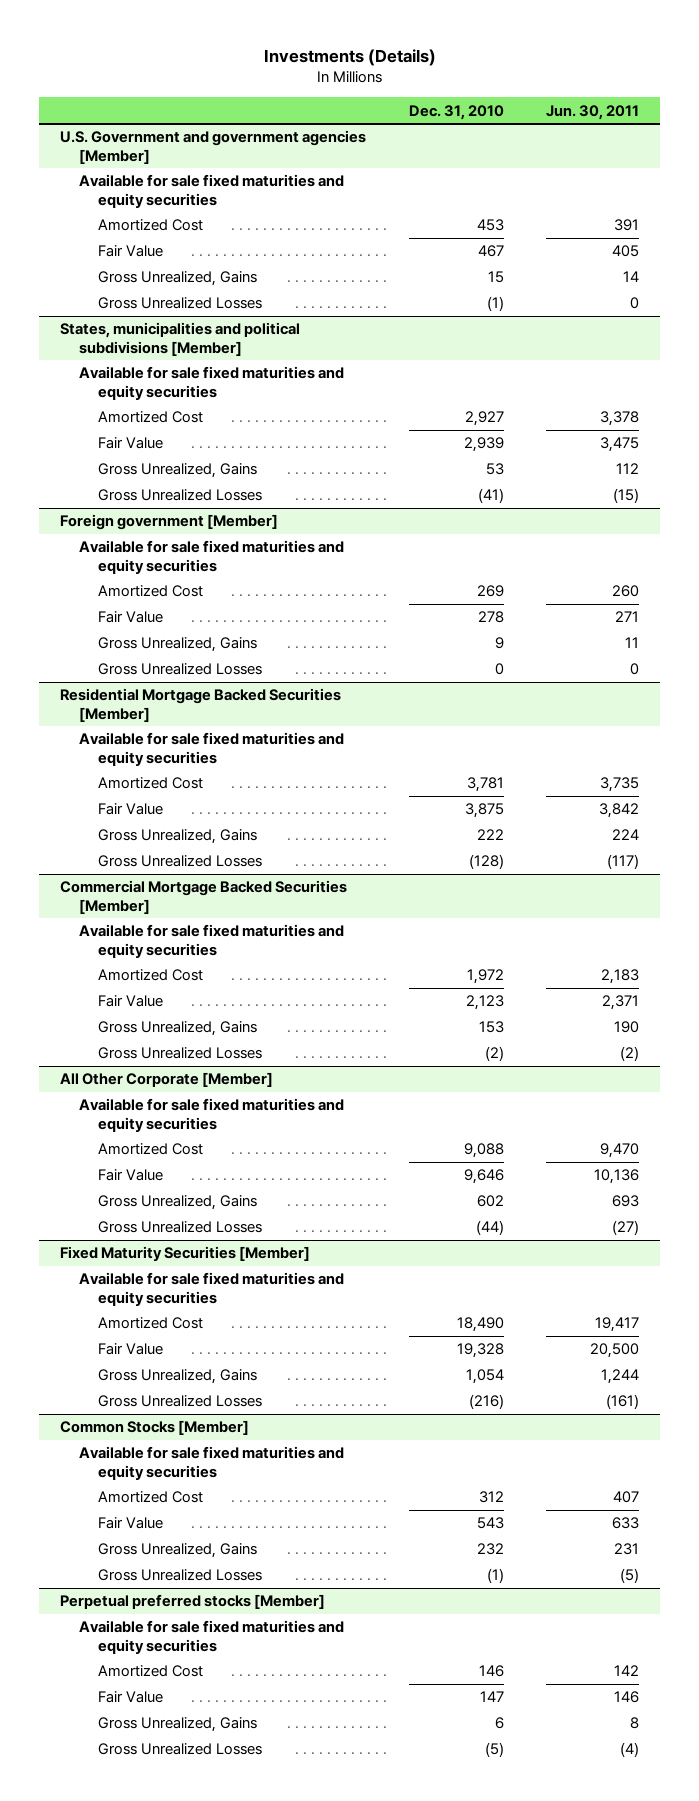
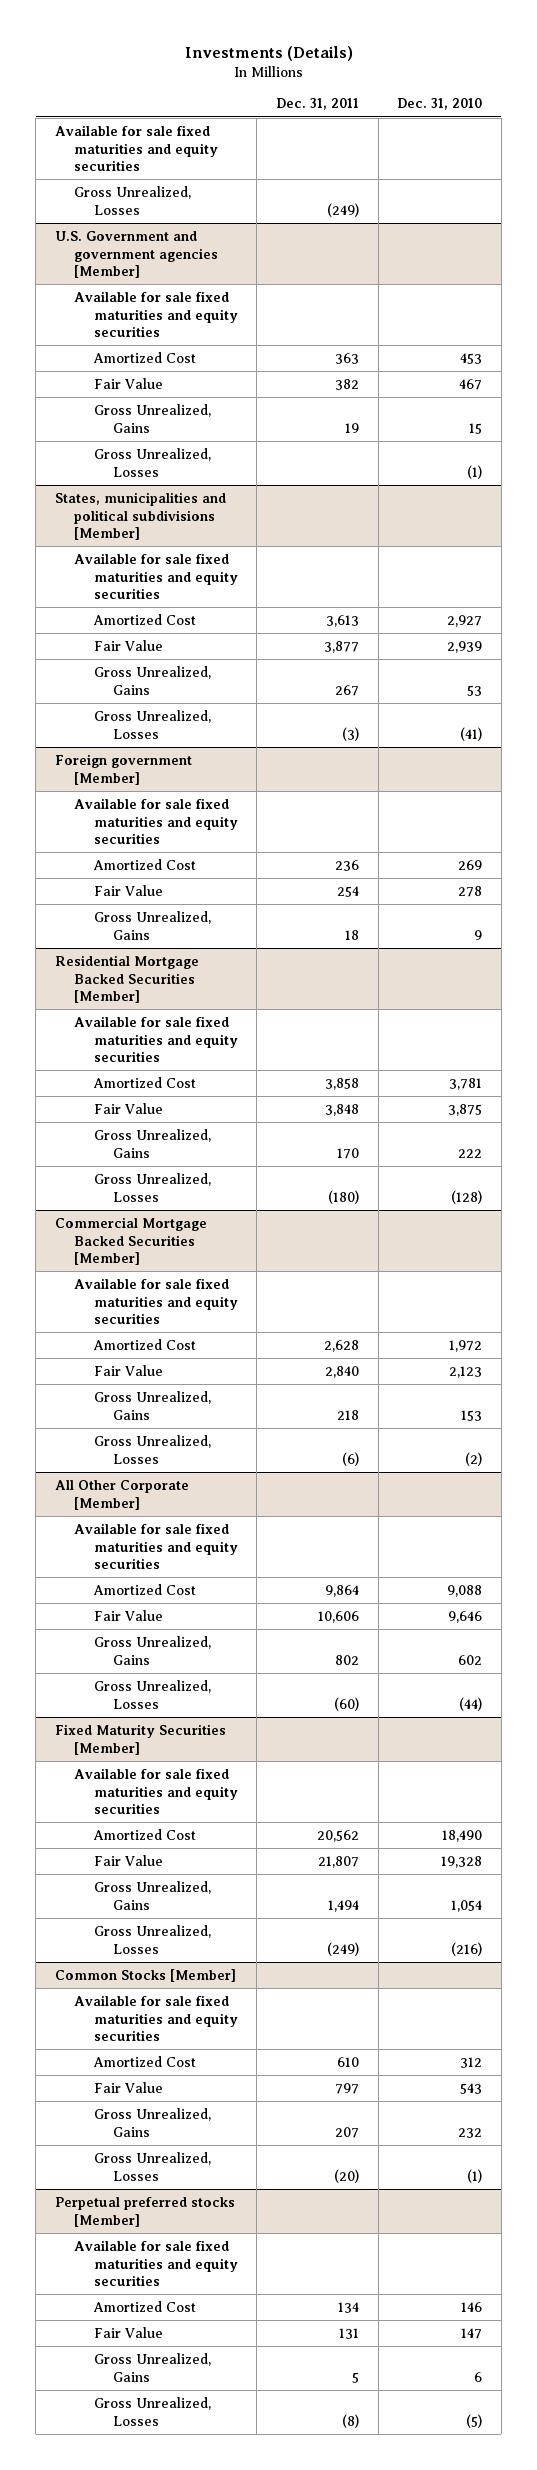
- | Dec. 31, 2010 | Jun. 30, 2011
+ | Dec. 31, 2011 | Dec. 31, 2010
+ Available for sale fixed maturities and equity securities
+ Gross Unrealized, Losses | (249) |
@ U.S. Government and government agencies [Member]
- Gross Unrealized Losses | (1) | 0
+ Gross Unrealized, Losses | | (1)
@ States, municipalities and political subdivisions [Member]
- Gross Unrealized Losses | (41) | (15)
+ Gross Unrealized, Losses | (3) | (41)
@ Foreign government [Member]
- Gross Unrealized Losses | 0 | 0
@ Residential Mortgage Backed Securities [Member]
- Gross Unrealized Losses | (128) | (117)
+ Gross Unrealized, Losses | (180) | (128)
@ Commercial Mortgage Backed Securities [Member]
- Gross Unrealized Losses | (2) | (2)
+ Gross Unrealized, Losses | (6) | (2)
@ All Other Corporate [Member]
- Gross Unrealized Losses | (44) | (27)
+ Gross Unrealized, Losses | (60) | (44)
@ Fixed Maturity Securities [Member]
- Gross Unrealized Losses | (216) | (161)
+ Gross Unrealized, Losses | (249) | (216)
@ Common Stocks [Member]
- Gross Unrealized Losses | (1) | (5)
+ Gross Unrealized, Losses | (20) | (1)
@ Perpetual preferred stocks [Member]
- Gross Unrealized Losses | (5) | (4)
+ Gross Unrealized, Losses | (8) | (5)

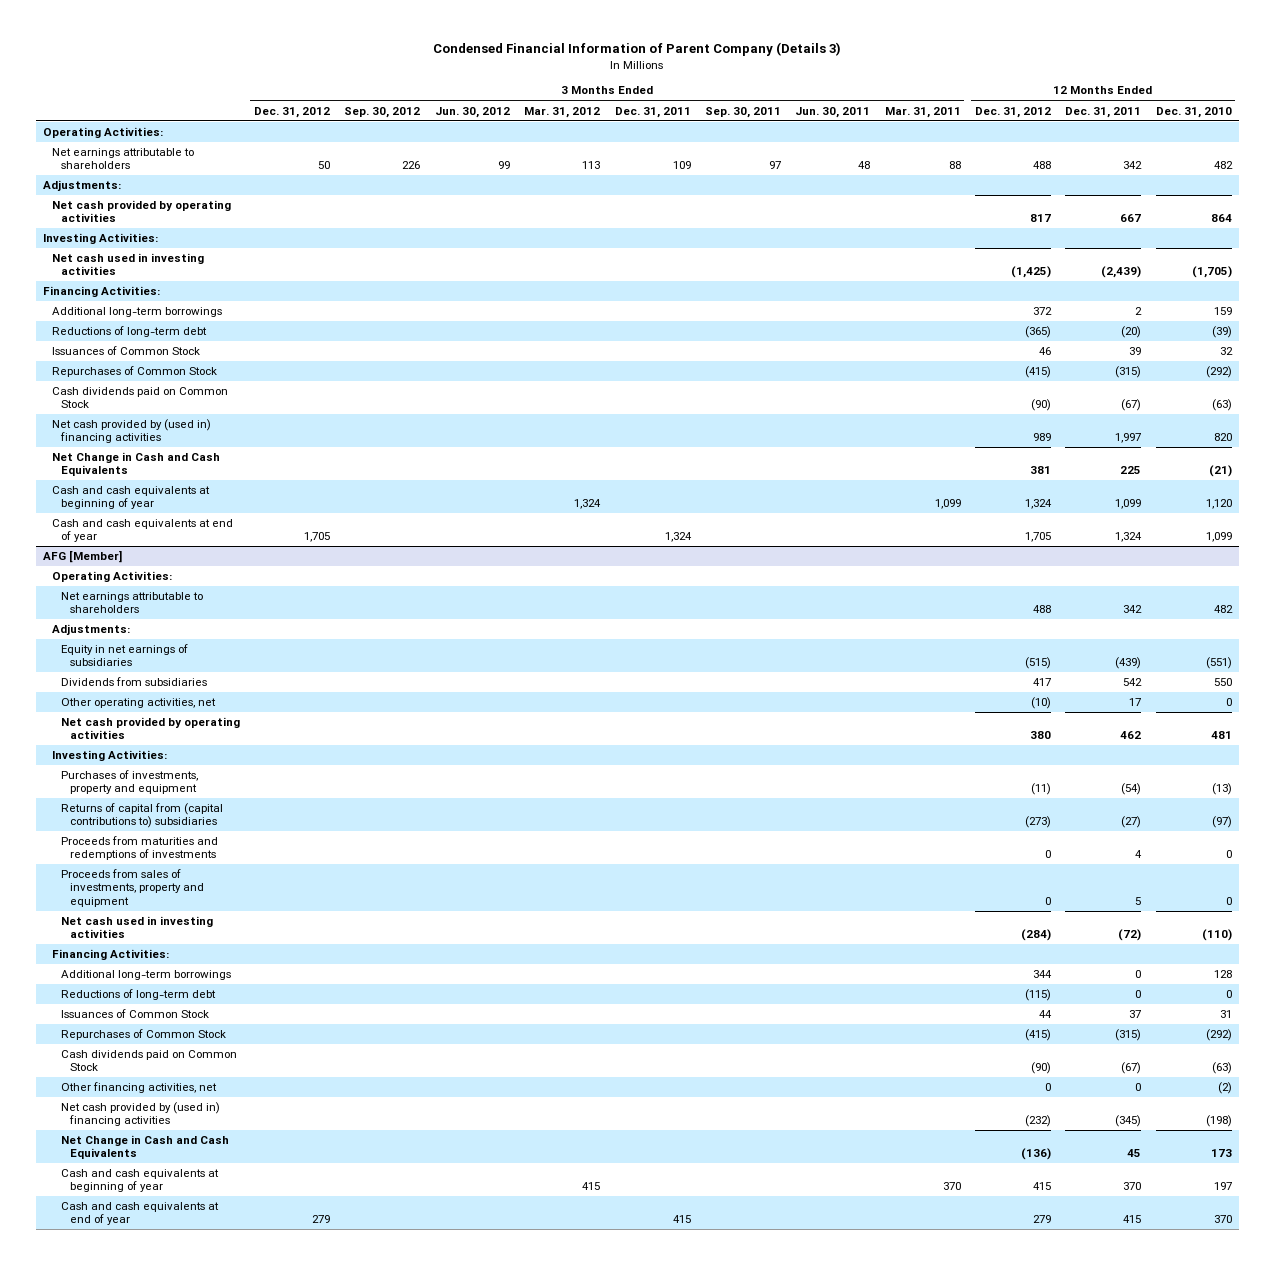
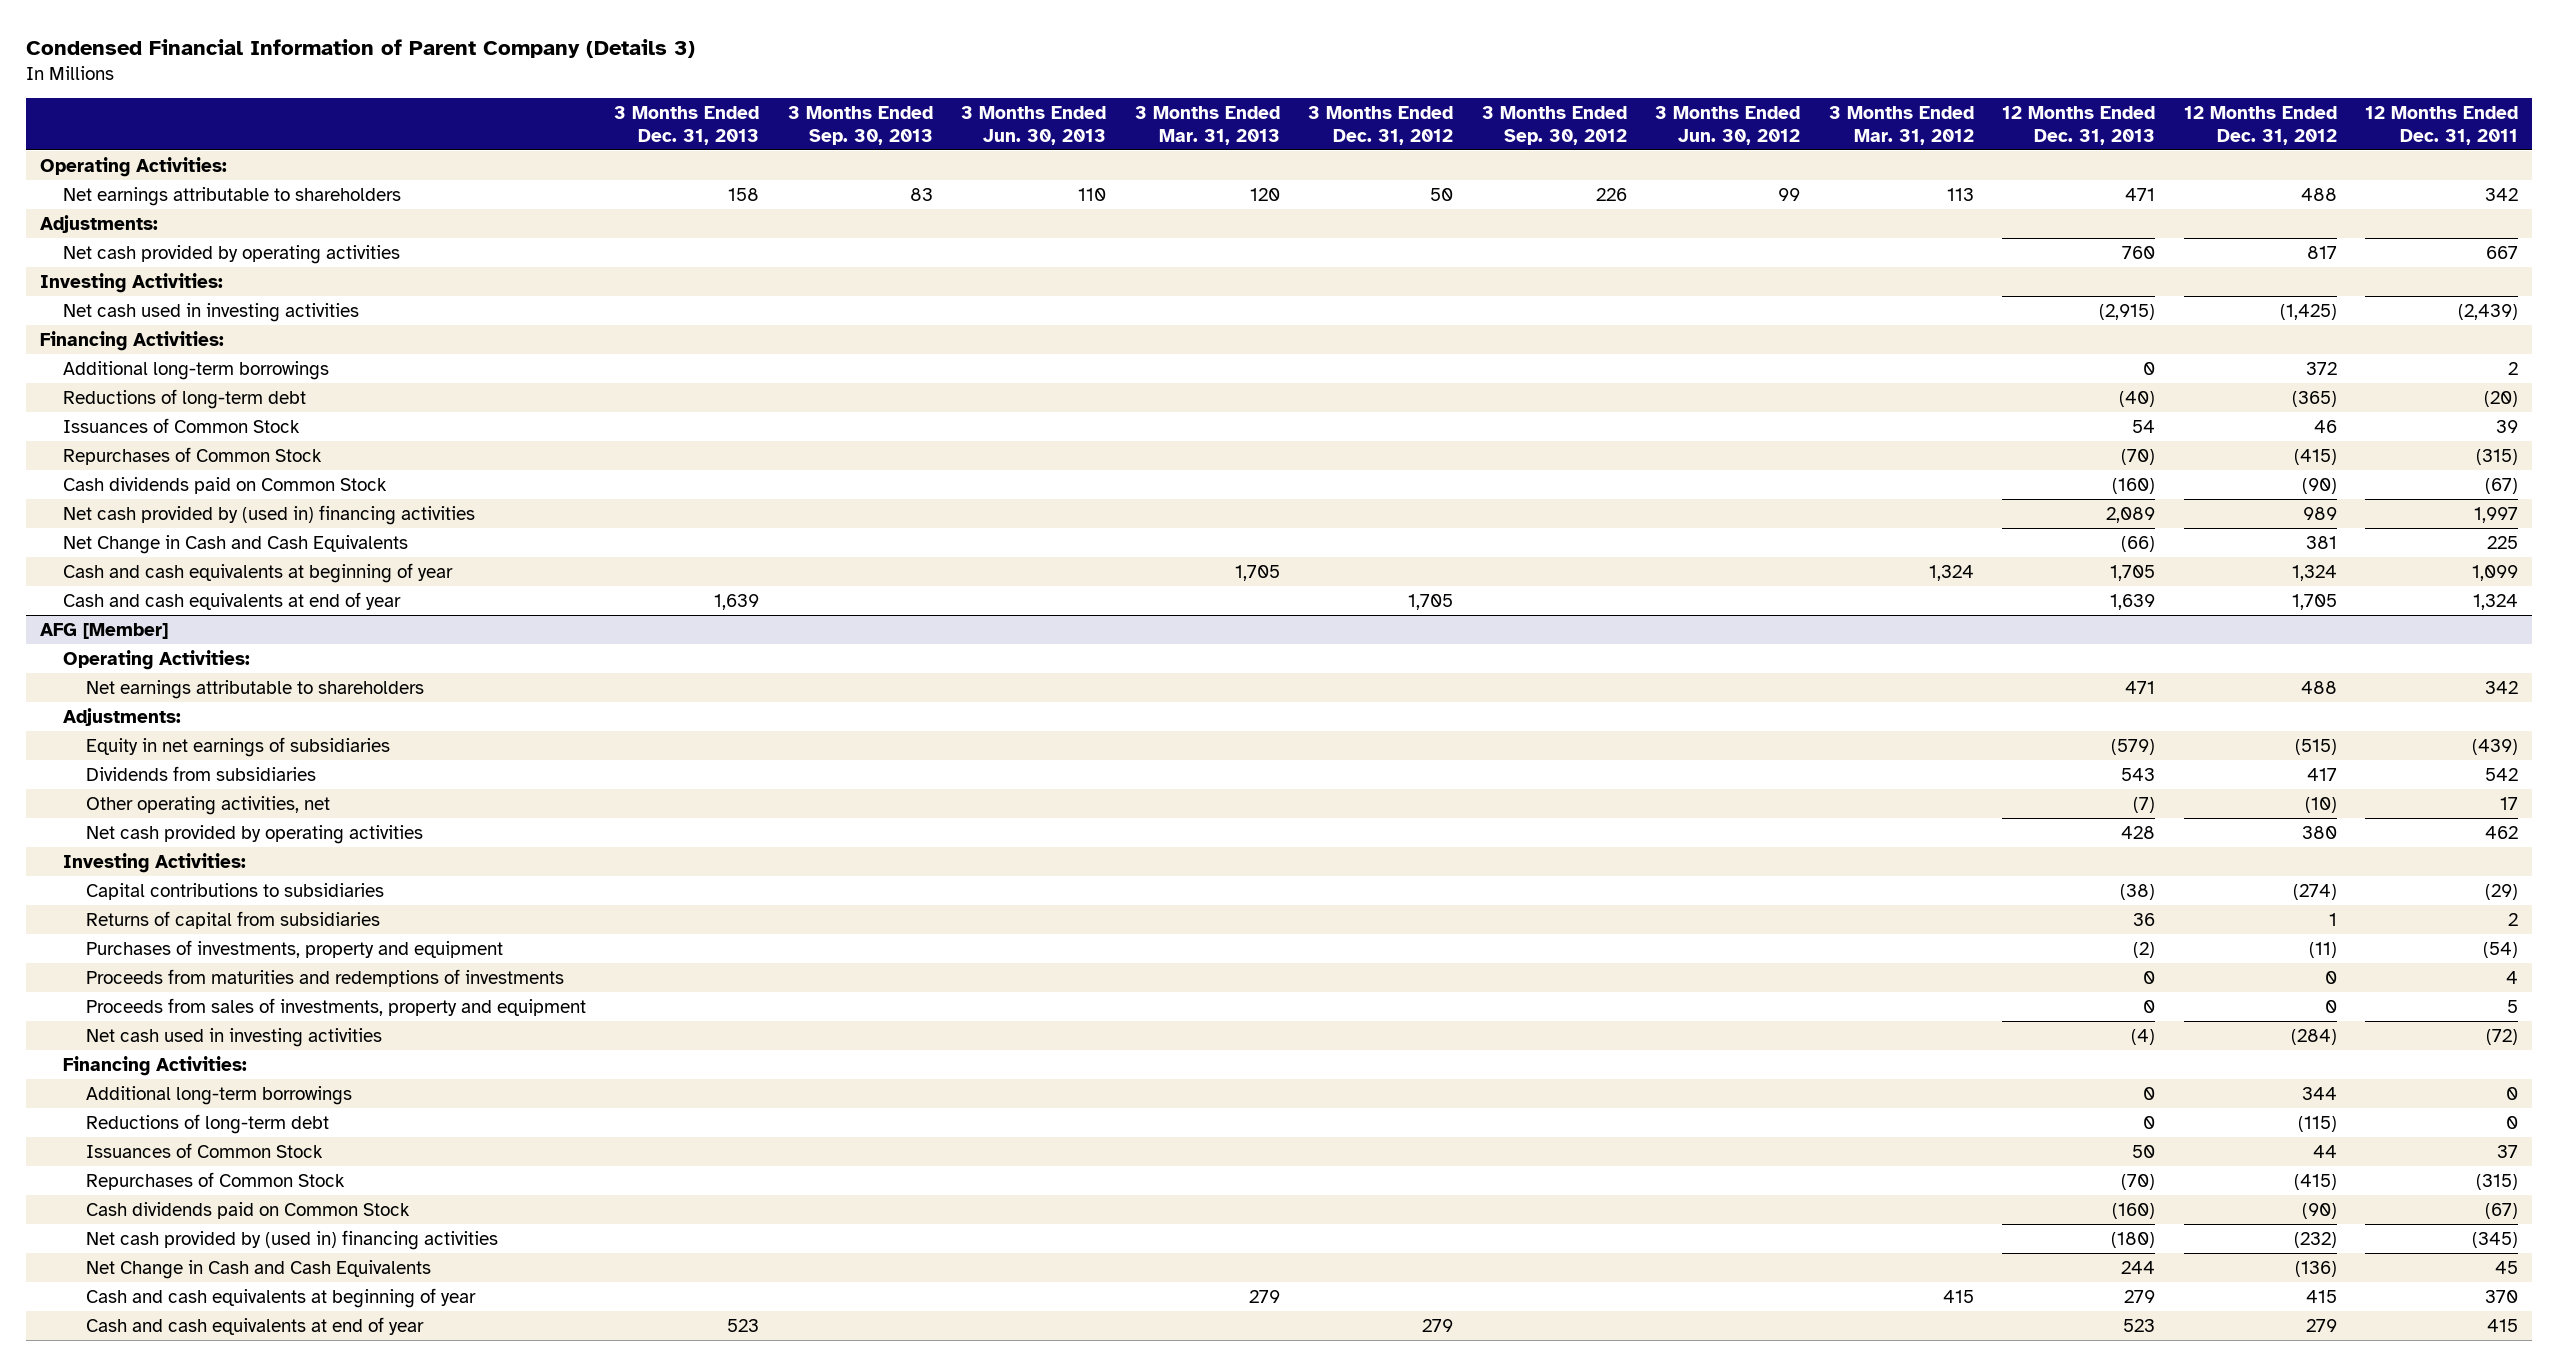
- | 3 Months Ended Dec. 31, 2012 | 3 Months Ended Sep. 30, 2012 | 3 Months Ended Jun. 30, 2012 | 3 Months Ended Mar. 31, 2012 | 3 Months Ended Dec. 31, 2011 | 3 Months Ended Sep. 30, 2011 | 3 Months Ended Jun. 30, 2011 | 3 Months Ended Mar. 31, 2011 | 12 Months Ended Dec. 31, 2012 | 12 Months Ended Dec. 31, 2011 | 12 Months Ended Dec. 31, 2010
+ | 3 Months Ended Dec. 31, 2013 | 3 Months Ended Sep. 30, 2013 | 3 Months Ended Jun. 30, 2013 | 3 Months Ended Mar. 31, 2013 | 3 Months Ended Dec. 31, 2012 | 3 Months Ended Sep. 30, 2012 | 3 Months Ended Jun. 30, 2012 | 3 Months Ended Mar. 31, 2012 | 12 Months Ended Dec. 31, 2013 | 12 Months Ended Dec. 31, 2012 | 12 Months Ended Dec. 31, 2011
@ AFG [Member]
+ Capital contributions to subsidiaries | | | | | | | | | (38) | (274) | (29)
+ Returns of capital from subsidiaries | | | | | | | | | 36 | 1 | 2
- Returns of capital from (capital contributions to) subsidiaries | | | | | | | | | (273) | (27) | (97)
- Other financing activities, net | | | | | | | | | 0 | 0 | (2)

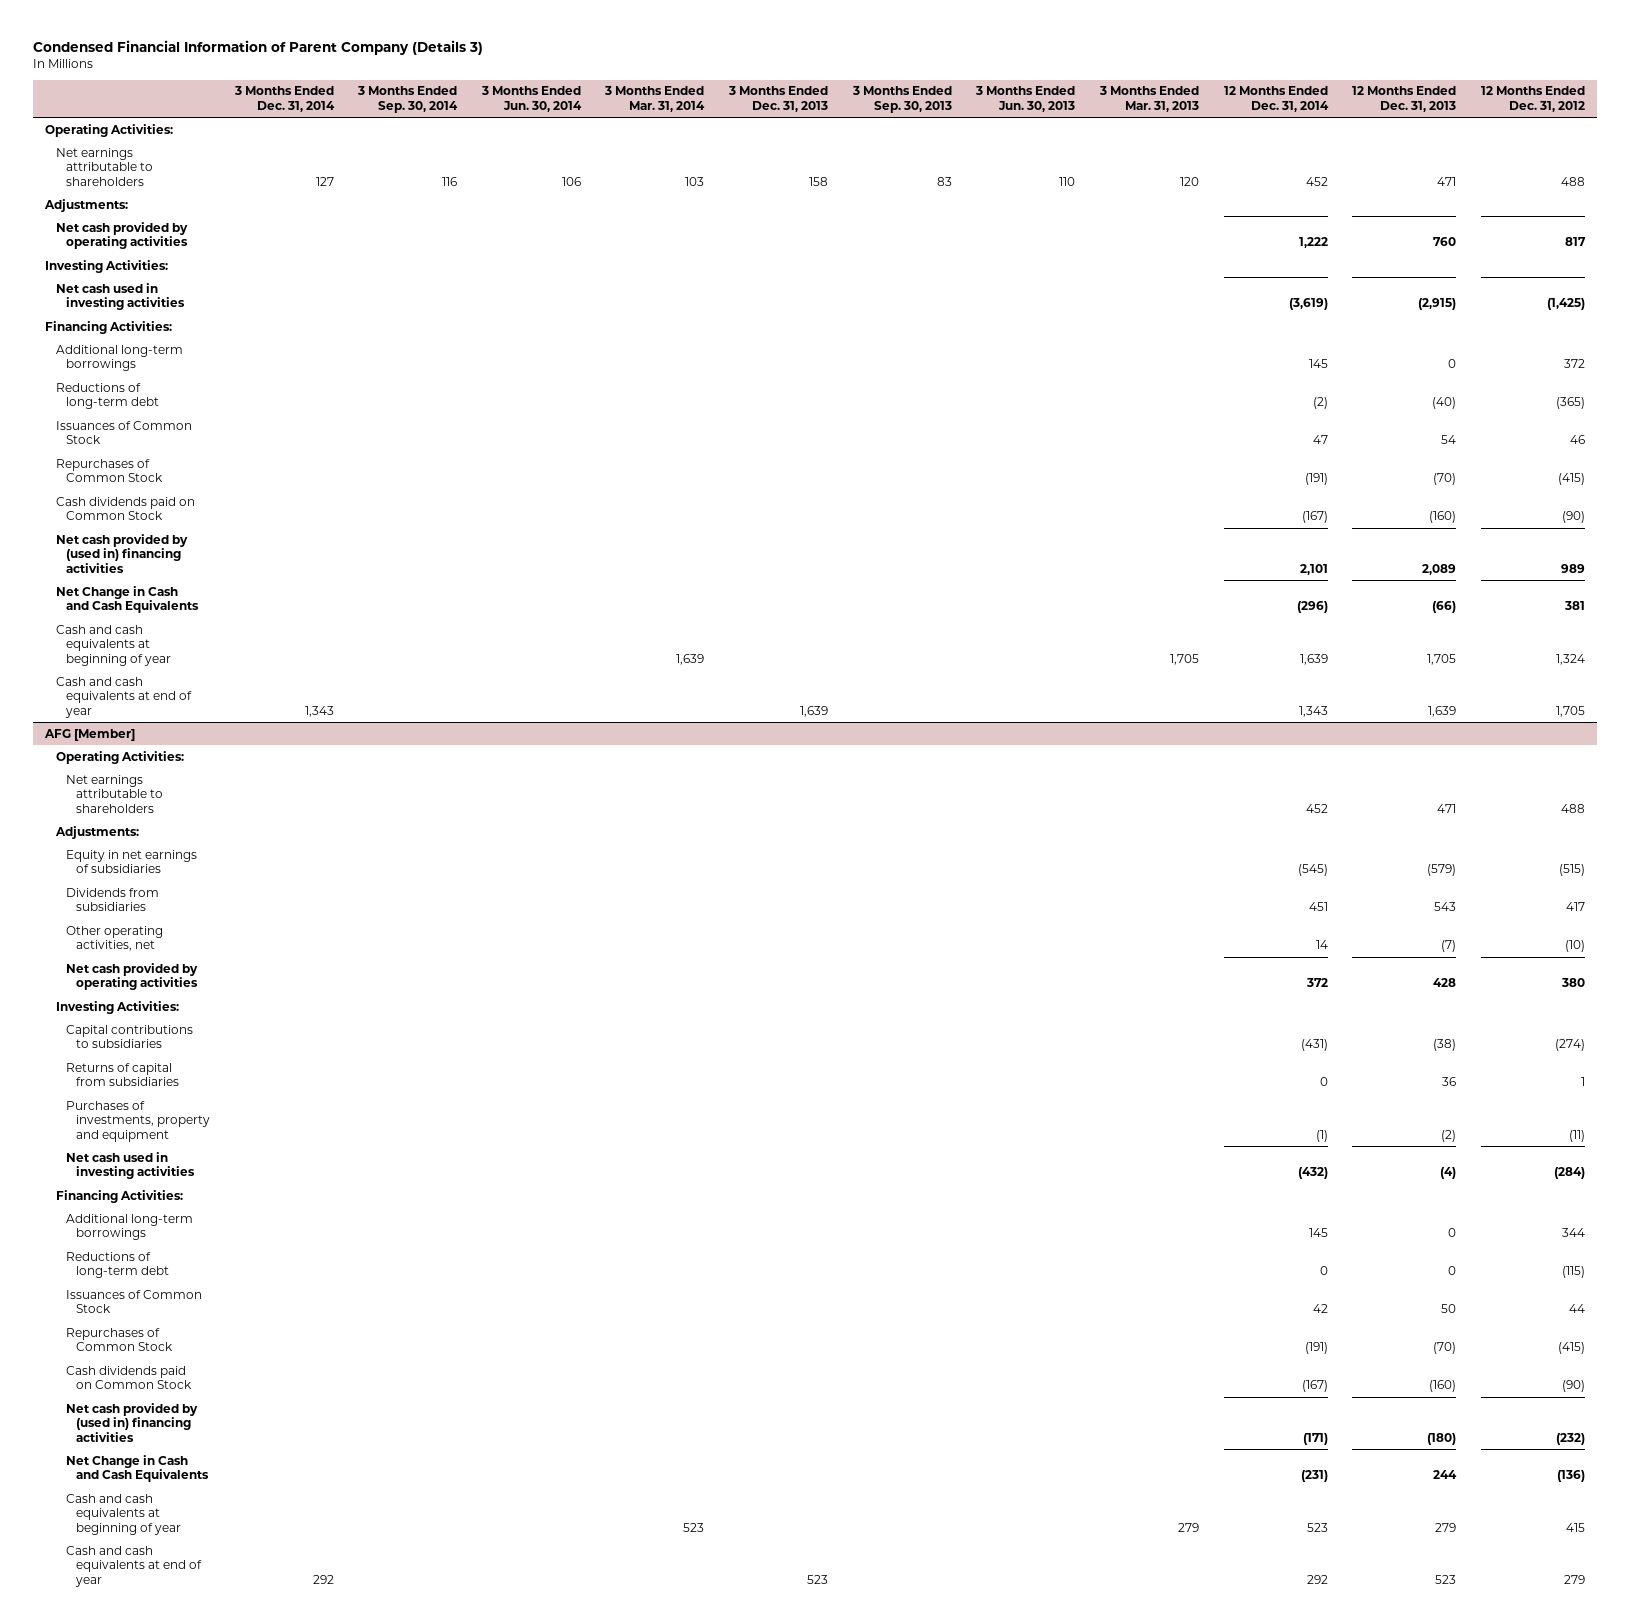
- | 3 Months Ended Dec. 31, 2013 | 3 Months Ended Sep. 30, 2013 | 3 Months Ended Jun. 30, 2013 | 3 Months Ended Mar. 31, 2013 | 3 Months Ended Dec. 31, 2012 | 3 Months Ended Sep. 30, 2012 | 3 Months Ended Jun. 30, 2012 | 3 Months Ended Mar. 31, 2012 | 12 Months Ended Dec. 31, 2013 | 12 Months Ended Dec. 31, 2012 | 12 Months Ended Dec. 31, 2011
+ | 3 Months Ended Dec. 31, 2014 | 3 Months Ended Sep. 30, 2014 | 3 Months Ended Jun. 30, 2014 | 3 Months Ended Mar. 31, 2014 | 3 Months Ended Dec. 31, 2013 | 3 Months Ended Sep. 30, 2013 | 3 Months Ended Jun. 30, 2013 | 3 Months Ended Mar. 31, 2013 | 12 Months Ended Dec. 31, 2014 | 12 Months Ended Dec. 31, 2013 | 12 Months Ended Dec. 31, 2012
@ AFG [Member]
- Proceeds from maturities and redemptions of investments | | | | | | | | | 0 | 0 | 4
- Proceeds from sales of investments, property and equipment | | | | | | | | | 0 | 0 | 5

